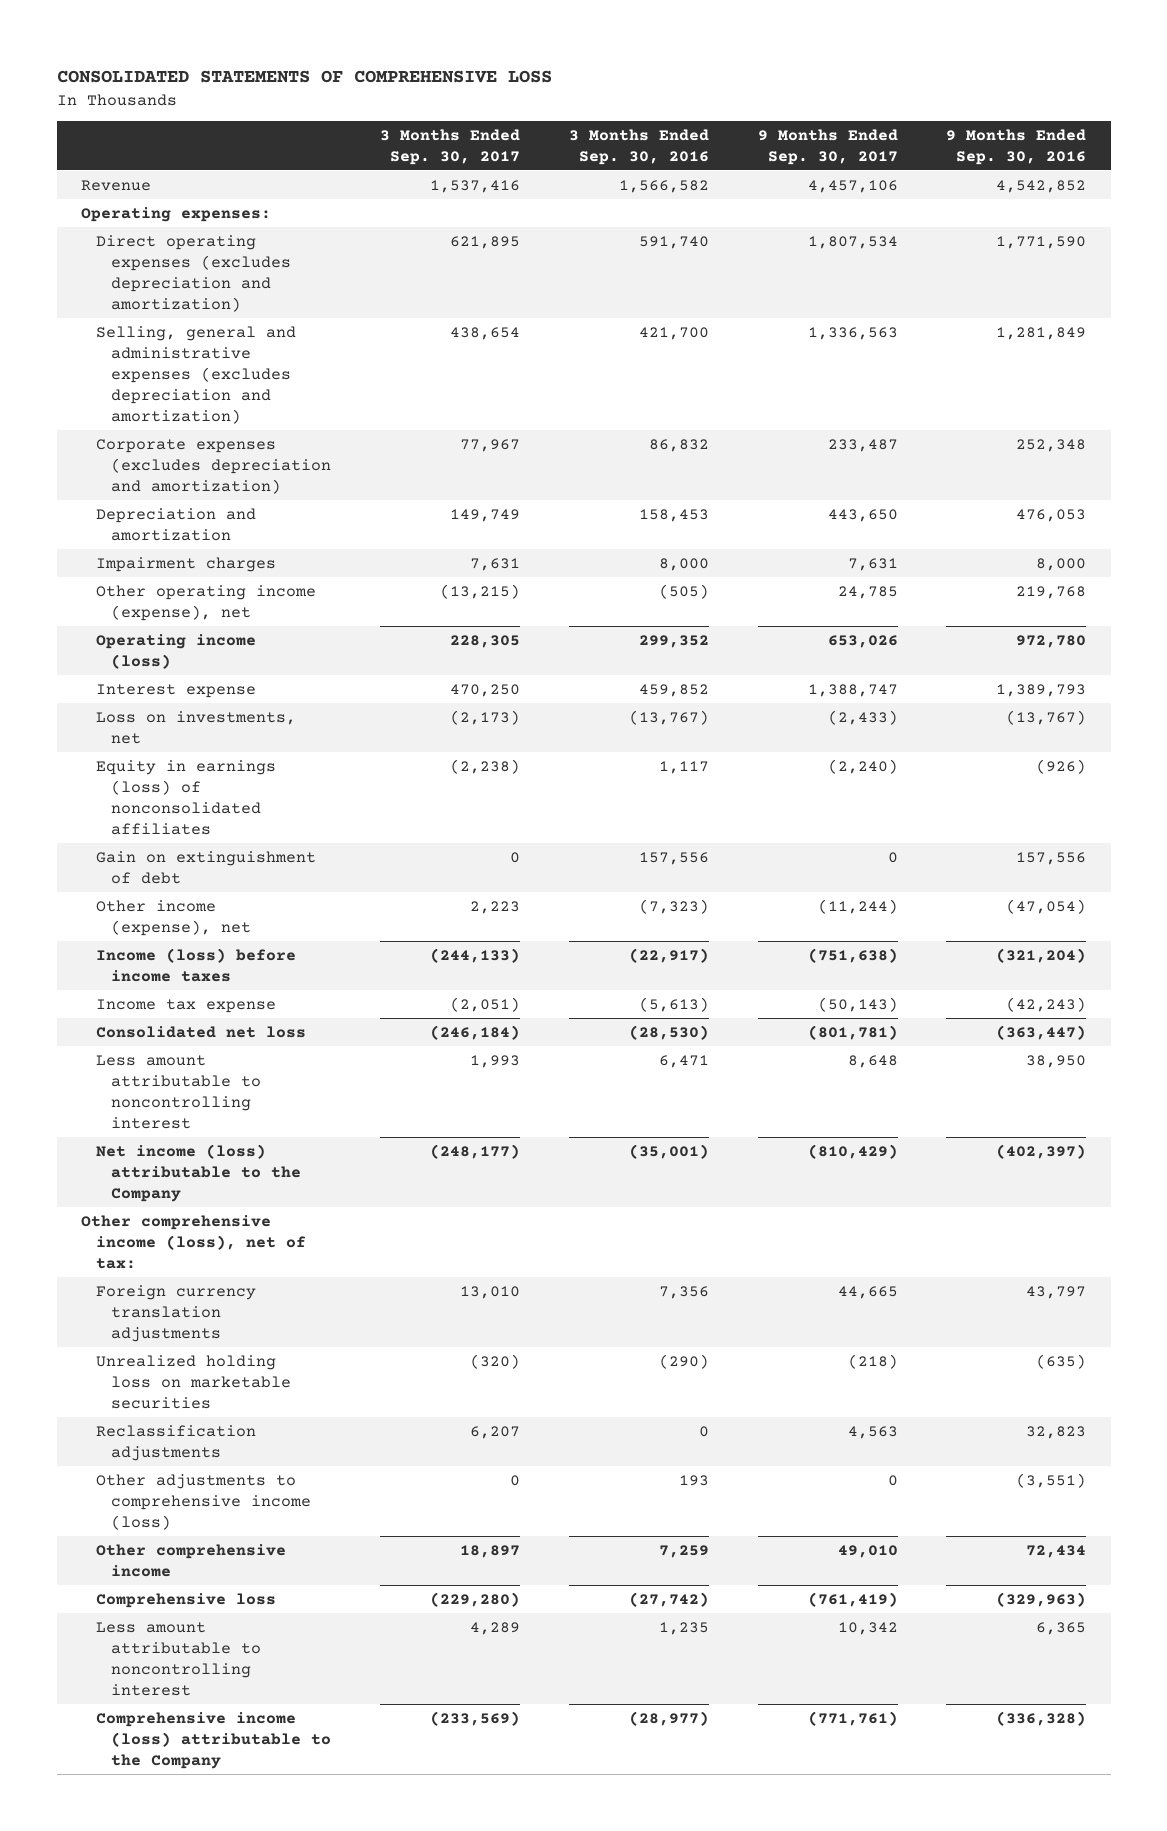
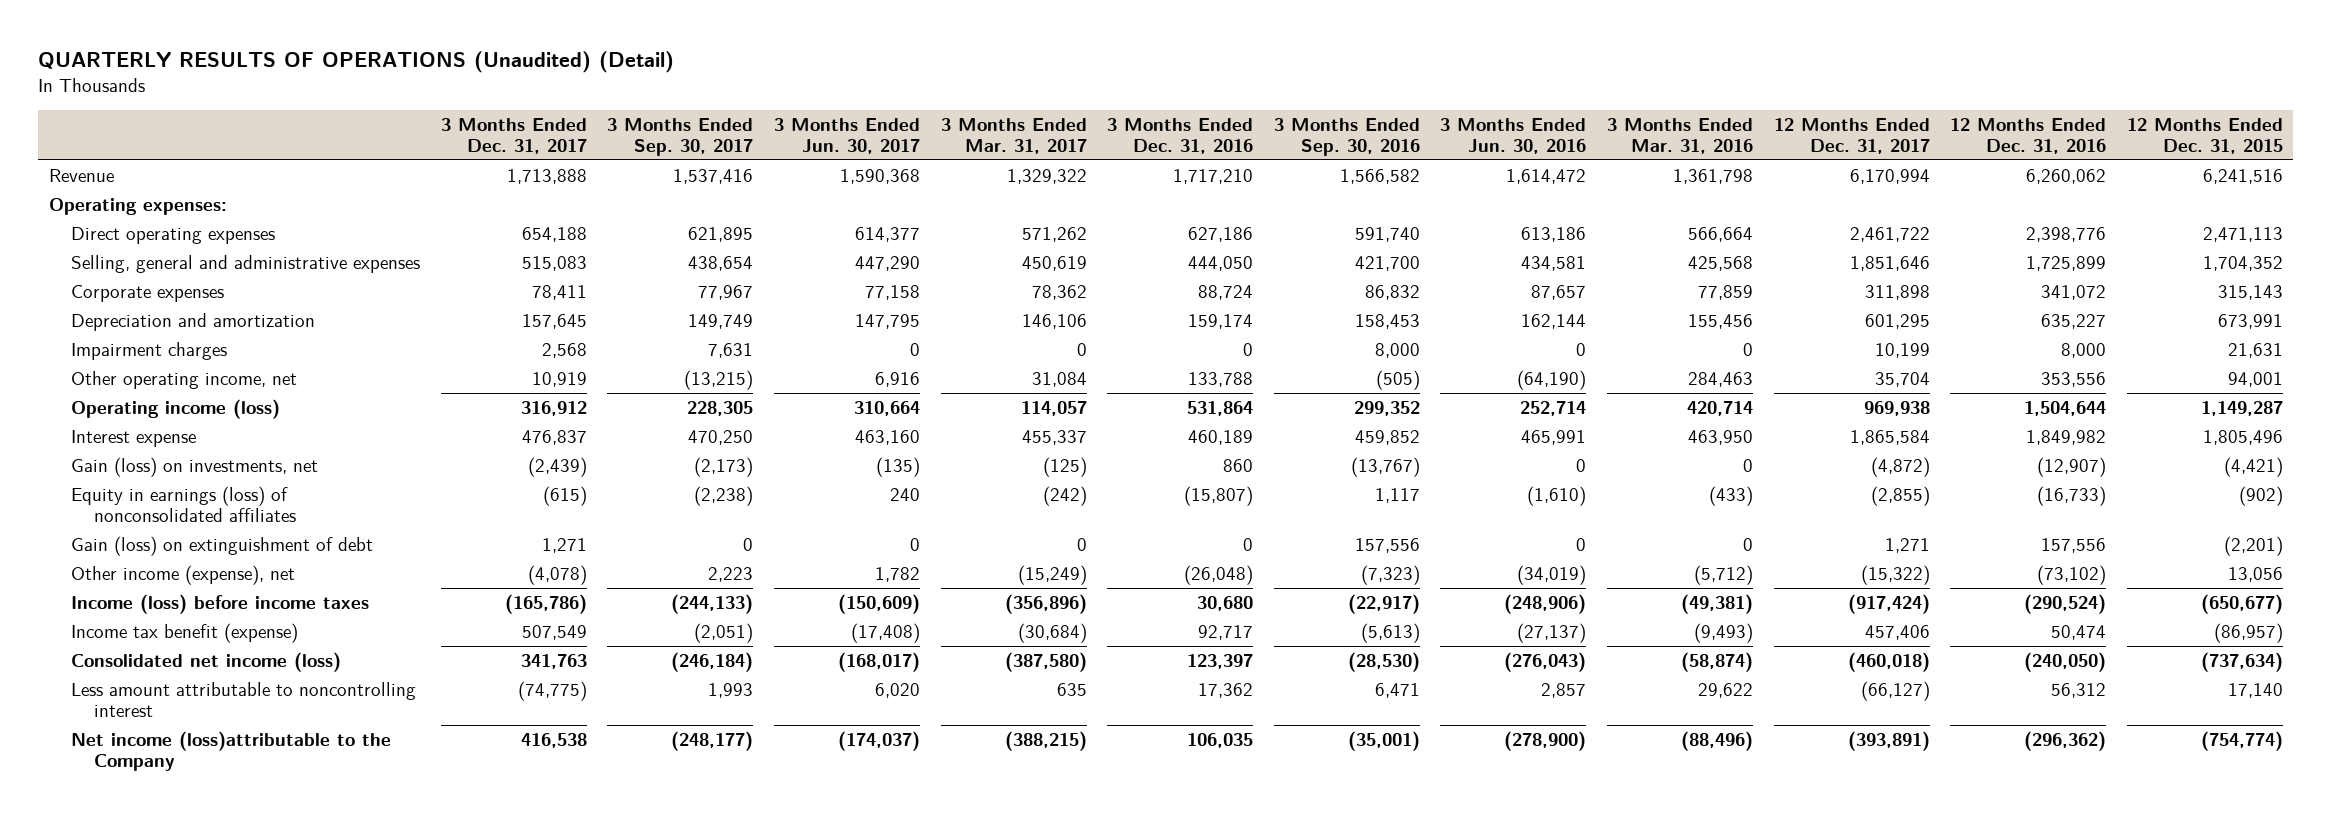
- CONSOLIDATED STATEMENTS OF COMPREHENSIVE LOSS
+ QUARTERLY RESULTS OF OPERATIONS (Unaudited) (Detail)
- | 3 Months Ended Sep. 30, 2017 | 3 Months Ended Sep. 30, 2016 | 9 Months Ended Sep. 30, 2017 | 9 Months Ended Sep. 30, 2016
+ | 3 Months Ended Dec. 31, 2017 | 3 Months Ended Sep. 30, 2017 | 3 Months Ended Jun. 30, 2017 | 3 Months Ended Mar. 31, 2017 | 3 Months Ended Dec. 31, 2016 | 3 Months Ended Sep. 30, 2016 | 3 Months Ended Jun. 30, 2016 | 3 Months Ended Mar. 31, 2016 | 12 Months Ended Dec. 31, 2017 | 12 Months Ended Dec. 31, 2016 | 12 Months Ended Dec. 31, 2015
- Direct operating expenses (excludes depreciation and amortization) | 621,895 | 591,740 | 1,807,534 | 1,771,590
- Selling, general and administrative expenses (excludes depreciation and amortization) | 438,654 | 421,700 | 1,336,563 | 1,281,849
- Corporate expenses (excludes depreciation and amortization) | 77,967 | 86,832 | 233,487 | 252,348
+ Direct operating expenses | 654,188 | 621,895 | 614,377 | 571,262 | 627,186 | 591,740 | 613,186 | 566,664 | 2,461,722 | 2,398,776 | 2,471,113
+ Selling, general and administrative expenses | 515,083 | 438,654 | 447,290 | 450,619 | 444,050 | 421,700 | 434,581 | 425,568 | 1,851,646 | 1,725,899 | 1,704,352
+ Corporate expenses | 78,411 | 77,967 | 77,158 | 78,362 | 88,724 | 86,832 | 87,657 | 77,859 | 311,898 | 341,072 | 315,143
- Other operating income (expense), net | (13,215) | (505) | 24,785 | 219,768
+ Other operating income, net | 10,919 | (13,215) | 6,916 | 31,084 | 133,788 | (505) | (64,190) | 284,463 | 35,704 | 353,556 | 94,001
- Loss on investments, net | (2,173) | (13,767) | (2,433) | (13,767)
+ Gain (loss) on investments, net | (2,439) | (2,173) | (135) | (125) | 860 | (13,767) | 0 | 0 | (4,872) | (12,907) | (4,421)
- Gain on extinguishment of debt | 0 | 157,556 | 0 | 157,556
+ Gain (loss) on extinguishment of debt | 1,271 | 0 | 0 | 0 | 0 | 157,556 | 0 | 0 | 1,271 | 157,556 | (2,201)
- Income tax expense | (2,051) | (5,613) | (50,143) | (42,243)
- Consolidated net loss | (246,184) | (28,530) | (801,781) | (363,447)
+ Income tax benefit (expense) | 507,549 | (2,051) | (17,408) | (30,684) | 92,717 | (5,613) | (27,137) | (9,493) | 457,406 | 50,474 | (86,957)
+ Consolidated net income (loss) | 341,763 | (246,184) | (168,017) | (387,580) | 123,397 | (28,530) | (276,043) | (58,874) | (460,018) | (240,050) | (737,634)
- Net income (loss) attributable to the Company | (248,177) | (35,001) | (810,429) | (402,397)
- Other comprehensive income (loss), net of tax:
- Foreign currency translation adjustments | 13,010 | 7,356 | 44,665 | 43,797
- Unrealized holding loss on marketable securities | (320) | (290) | (218) | (635)
- Reclassification adjustments | 6,207 | 0 | 4,563 | 32,823
- Other adjustments to comprehensive income (loss) | 0 | 193 | 0 | (3,551)
- Other comprehensive income | 18,897 | 7,259 | 49,010 | 72,434
- Comprehensive loss | (229,280) | (27,742) | (761,419) | (329,963)
- Less amount attributable to noncontrolling interest | 4,289 | 1,235 | 10,342 | 6,365
- Comprehensive income (loss) attributable to the Company | (233,569) | (28,977) | (771,761) | (336,328)
+ Net income (loss)attributable to the Company | 416,538 | (248,177) | (174,037) | (388,215) | 106,035 | (35,001) | (278,900) | (88,496) | (393,891) | (296,362) | (754,774)

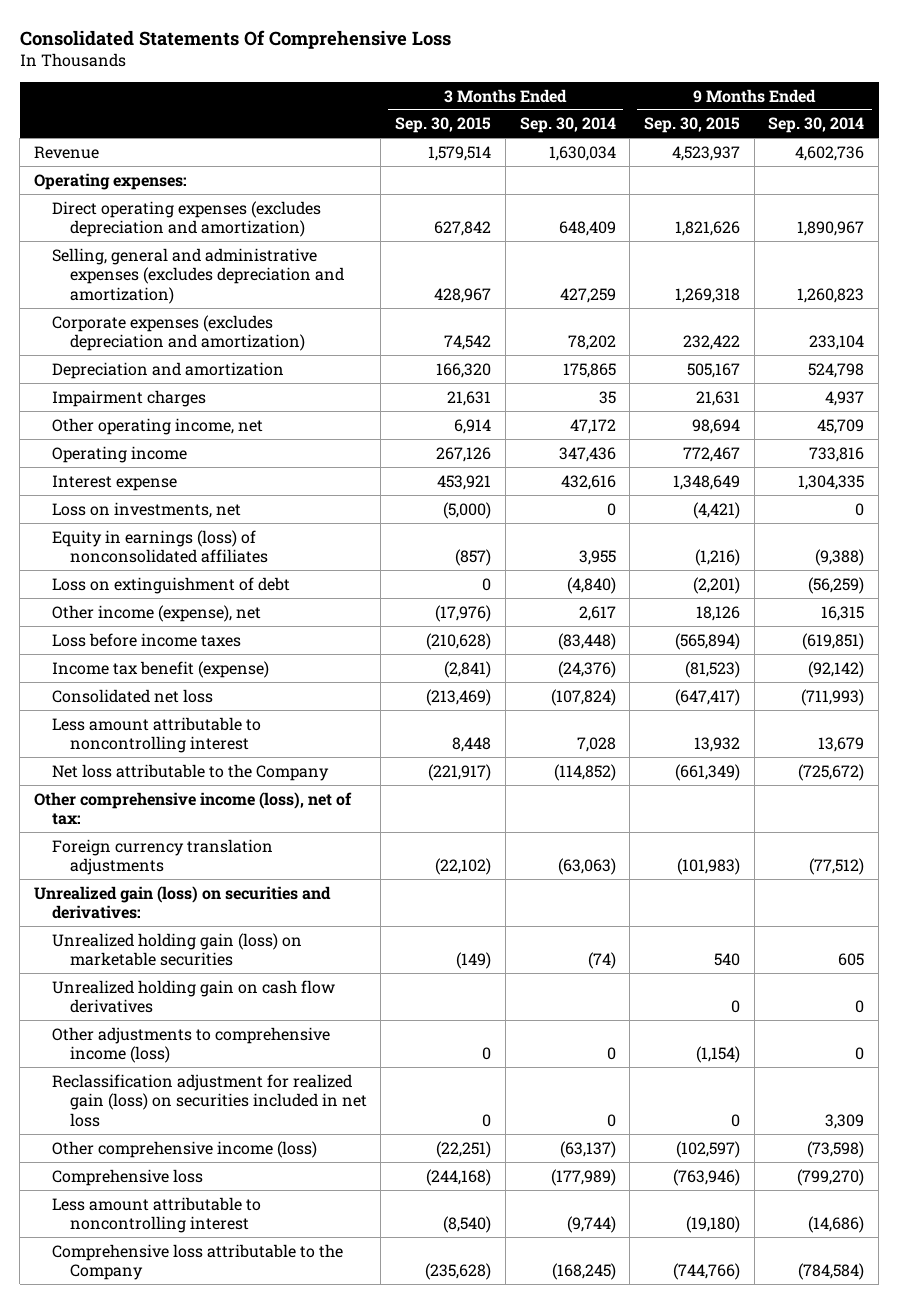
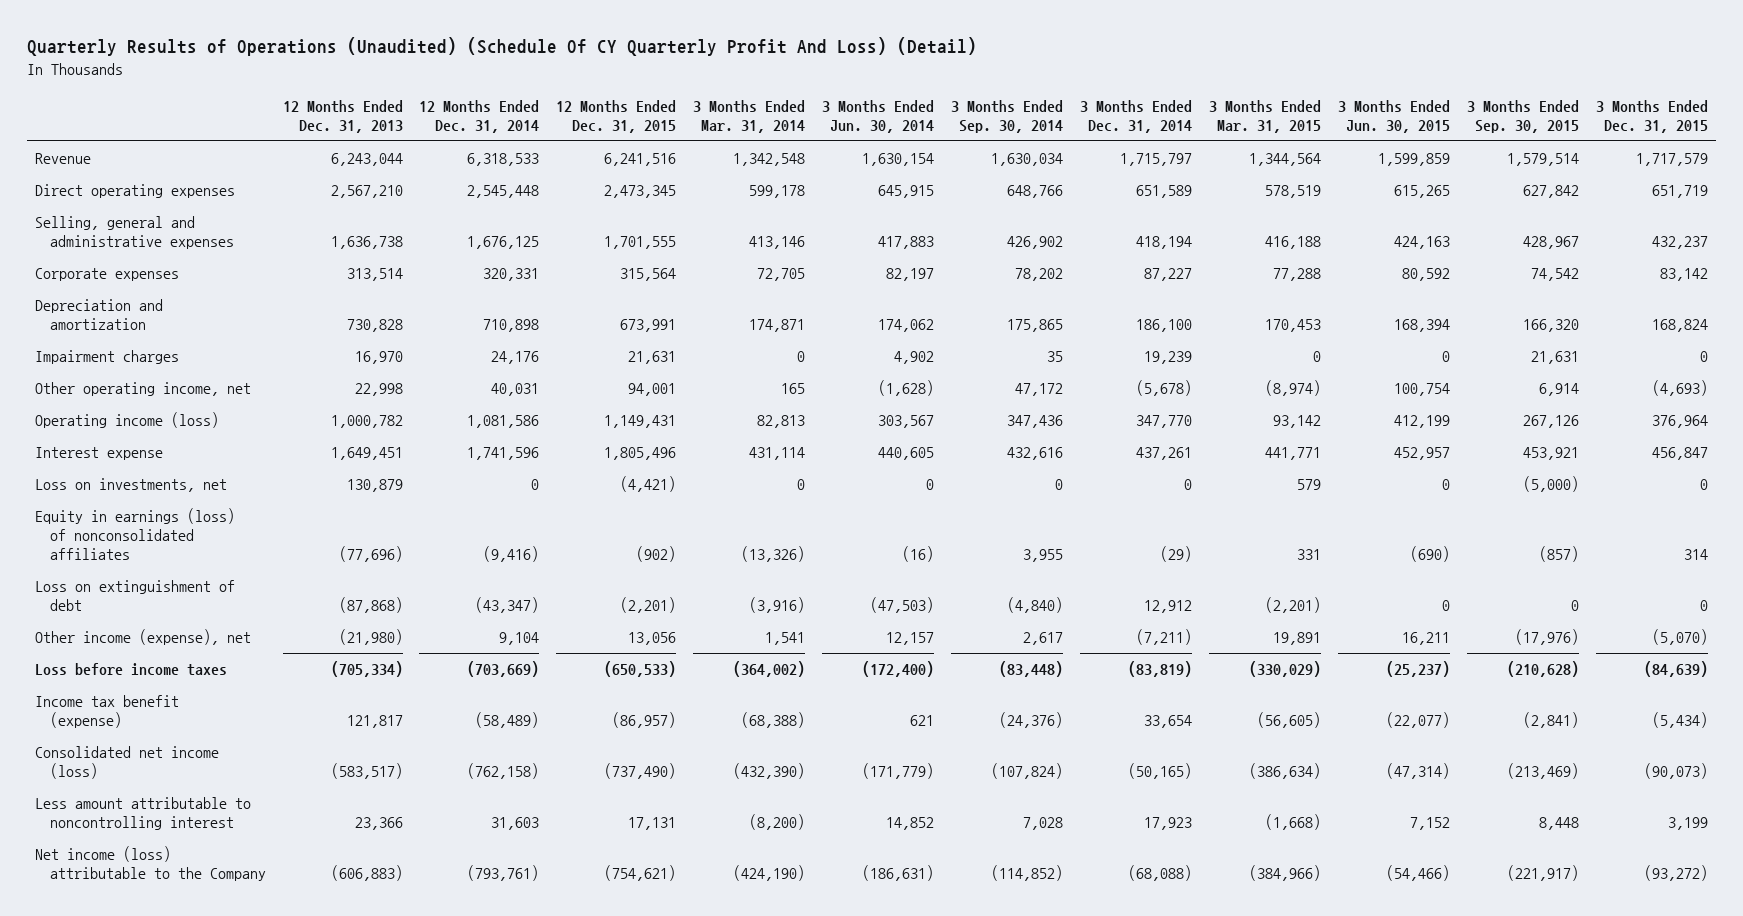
- Consolidated Statements Of Comprehensive Loss
+ Quarterly Results of Operations (Unaudited) (Schedule Of CY Quarterly Profit And Loss) (Detail)
- | 3 Months Ended Sep. 30, 2015 | 3 Months Ended Sep. 30, 2014 | 9 Months Ended Sep. 30, 2015 | 9 Months Ended Sep. 30, 2014
+ | 12 Months Ended Dec. 31, 2013 | 12 Months Ended Dec. 31, 2014 | 12 Months Ended Dec. 31, 2015 | 3 Months Ended Mar. 31, 2014 | 3 Months Ended Jun. 30, 2014 | 3 Months Ended Sep. 30, 2014 | 3 Months Ended Dec. 31, 2014 | 3 Months Ended Mar. 31, 2015 | 3 Months Ended Jun. 30, 2015 | 3 Months Ended Sep. 30, 2015 | 3 Months Ended Dec. 31, 2015
- Operating expenses:
- Direct operating expenses (excludes depreciation and amortization) | 627,842 | 648,409 | 1,821,626 | 1,890,967
- Selling, general and administrative expenses (excludes depreciation and amortization) | 428,967 | 427,259 | 1,269,318 | 1,260,823
- Corporate expenses (excludes depreciation and amortization) | 74,542 | 78,202 | 232,422 | 233,104
+ Direct operating expenses | 2,567,210 | 2,545,448 | 2,473,345 | 599,178 | 645,915 | 648,766 | 651,589 | 578,519 | 615,265 | 627,842 | 651,719
+ Selling, general and administrative expenses | 1,636,738 | 1,676,125 | 1,701,555 | 413,146 | 417,883 | 426,902 | 418,194 | 416,188 | 424,163 | 428,967 | 432,237
+ Corporate expenses | 313,514 | 320,331 | 315,564 | 72,705 | 82,197 | 78,202 | 87,227 | 77,288 | 80,592 | 74,542 | 83,142
- Operating income | 267,126 | 347,436 | 772,467 | 733,816
+ Operating income (loss) | 1,000,782 | 1,081,586 | 1,149,431 | 82,813 | 303,567 | 347,436 | 347,770 | 93,142 | 412,199 | 267,126 | 376,964
- Consolidated net loss | (213,469) | (107,824) | (647,417) | (711,993)
+ Consolidated net income (loss) | (583,517) | (762,158) | (737,490) | (432,390) | (171,779) | (107,824) | (50,165) | (386,634) | (47,314) | (213,469) | (90,073)
- Net loss attributable to the Company | (221,917) | (114,852) | (661,349) | (725,672)
- Other comprehensive income (loss), net of tax:
- Foreign currency translation adjustments | (22,102) | (63,063) | (101,983) | (77,512)
- Unrealized gain (loss) on securities and derivatives:
- Unrealized holding gain (loss) on marketable securities | (149) | (74) | 540 | 605
- Unrealized holding gain on cash flow derivatives | | | 0 | 0
- Other adjustments to comprehensive income (loss) | 0 | 0 | (1,154) | 0
- Reclassification adjustment for realized gain (loss) on securities included in net loss | 0 | 0 | 0 | 3,309
- Other comprehensive income (loss) | (22,251) | (63,137) | (102,597) | (73,598)
- Comprehensive loss | (244,168) | (177,989) | (763,946) | (799,270)
- Less amount attributable to noncontrolling interest | (8,540) | (9,744) | (19,180) | (14,686)
- Comprehensive loss attributable to the Company | (235,628) | (168,245) | (744,766) | (784,584)
+ Net income (loss) attributable to the Company | (606,883) | (793,761) | (754,621) | (424,190) | (186,631) | (114,852) | (68,088) | (384,966) | (54,466) | (221,917) | (93,272)

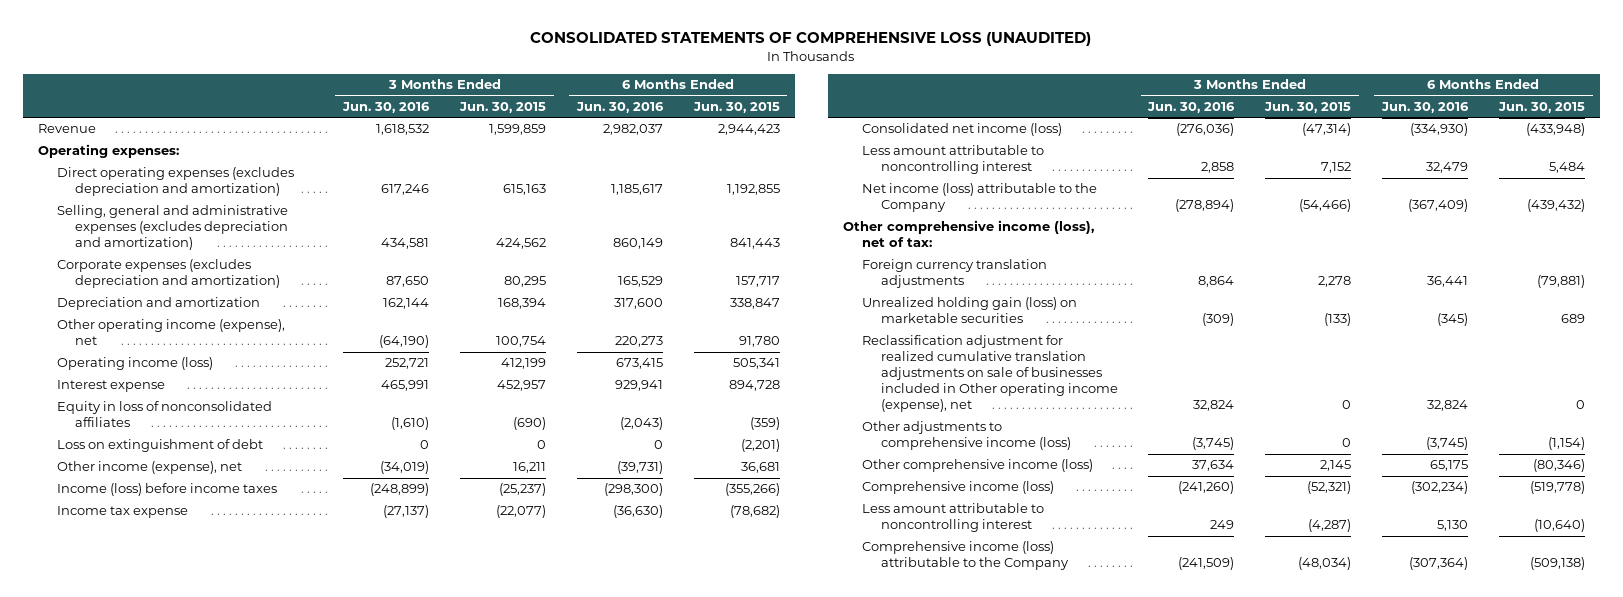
- Quarterly Results of Operations (Unaudited) (Schedule Of CY Quarterly Profit And Loss) (Detail)
+ CONSOLIDATED STATEMENTS OF COMPREHENSIVE LOSS (UNAUDITED)
- | 12 Months Ended Dec. 31, 2013 | 12 Months Ended Dec. 31, 2014 | 12 Months Ended Dec. 31, 2015 | 3 Months Ended Mar. 31, 2014 | 3 Months Ended Jun. 30, 2014 | 3 Months Ended Sep. 30, 2014 | 3 Months Ended Dec. 31, 2014 | 3 Months Ended Mar. 31, 2015 | 3 Months Ended Jun. 30, 2015 | 3 Months Ended Sep. 30, 2015 | 3 Months Ended Dec. 31, 2015
+ | 3 Months Ended Jun. 30, 2016 | 3 Months Ended Jun. 30, 2015 | 6 Months Ended Jun. 30, 2016 | 6 Months Ended Jun. 30, 2015
- Direct operating expenses | 2,567,210 | 2,545,448 | 2,473,345 | 599,178 | 645,915 | 648,766 | 651,589 | 578,519 | 615,265 | 627,842 | 651,719
- Selling, general and administrative expenses | 1,636,738 | 1,676,125 | 1,701,555 | 413,146 | 417,883 | 426,902 | 418,194 | 416,188 | 424,163 | 428,967 | 432,237
- Corporate expenses | 313,514 | 320,331 | 315,564 | 72,705 | 82,197 | 78,202 | 87,227 | 77,288 | 80,592 | 74,542 | 83,142
+ Operating expenses:
+ Direct operating expenses (excludes depreciation and amortization) | 617,246 | 615,163 | 1,185,617 | 1,192,855
+ Selling, general and administrative expenses (excludes depreciation and amortization) | 434,581 | 424,562 | 860,149 | 841,443
+ Corporate expenses (excludes depreciation and amortization) | 87,650 | 80,295 | 165,529 | 157,717
- Impairment charges | 16,970 | 24,176 | 21,631 | 0 | 4,902 | 35 | 19,239 | 0 | 0 | 21,631 | 0
- Other operating income, net | 22,998 | 40,031 | 94,001 | 165 | (1,628) | 47,172 | (5,678) | (8,974) | 100,754 | 6,914 | (4,693)
+ Other operating income (expense), net | (64,190) | 100,754 | 220,273 | 91,780
- Loss on investments, net | 130,879 | 0 | (4,421) | 0 | 0 | 0 | 0 | 579 | 0 | (5,000) | 0
- Equity in earnings (loss) of nonconsolidated affiliates | (77,696) | (9,416) | (902) | (13,326) | (16) | 3,955 | (29) | 331 | (690) | (857) | 314
+ Equity in loss of nonconsolidated affiliates | (1,610) | (690) | (2,043) | (359)
- Loss before income taxes | (705,334) | (703,669) | (650,533) | (364,002) | (172,400) | (83,448) | (83,819) | (330,029) | (25,237) | (210,628) | (84,639)
- Income tax benefit (expense) | 121,817 | (58,489) | (86,957) | (68,388) | 621 | (24,376) | 33,654 | (56,605) | (22,077) | (2,841) | (5,434)
+ Income (loss) before income taxes | (248,899) | (25,237) | (298,300) | (355,266)
+ Income tax expense | (27,137) | (22,077) | (36,630) | (78,682)
+ Other comprehensive income (loss), net of tax:
+ Foreign currency translation adjustments | 8,864 | 2,278 | 36,441 | (79,881)
+ Unrealized holding gain (loss) on marketable securities | (309) | (133) | (345) | 689
+ Reclassification adjustment for realized cumulative translation adjustments on sale of businesses included in Other operating income (expense), net | 32,824 | 0 | 32,824 | 0
+ Other adjustments to comprehensive income (loss) | (3,745) | 0 | (3,745) | (1,154)
+ Other comprehensive income (loss) | 37,634 | 2,145 | 65,175 | (80,346)
+ Comprehensive income (loss) | (241,260) | (52,321) | (302,234) | (519,778)
+ Less amount attributable to noncontrolling interest | 249 | (4,287) | 5,130 | (10,640)
+ Comprehensive income (loss) attributable to the Company | (241,509) | (48,034) | (307,364) | (509,138)

